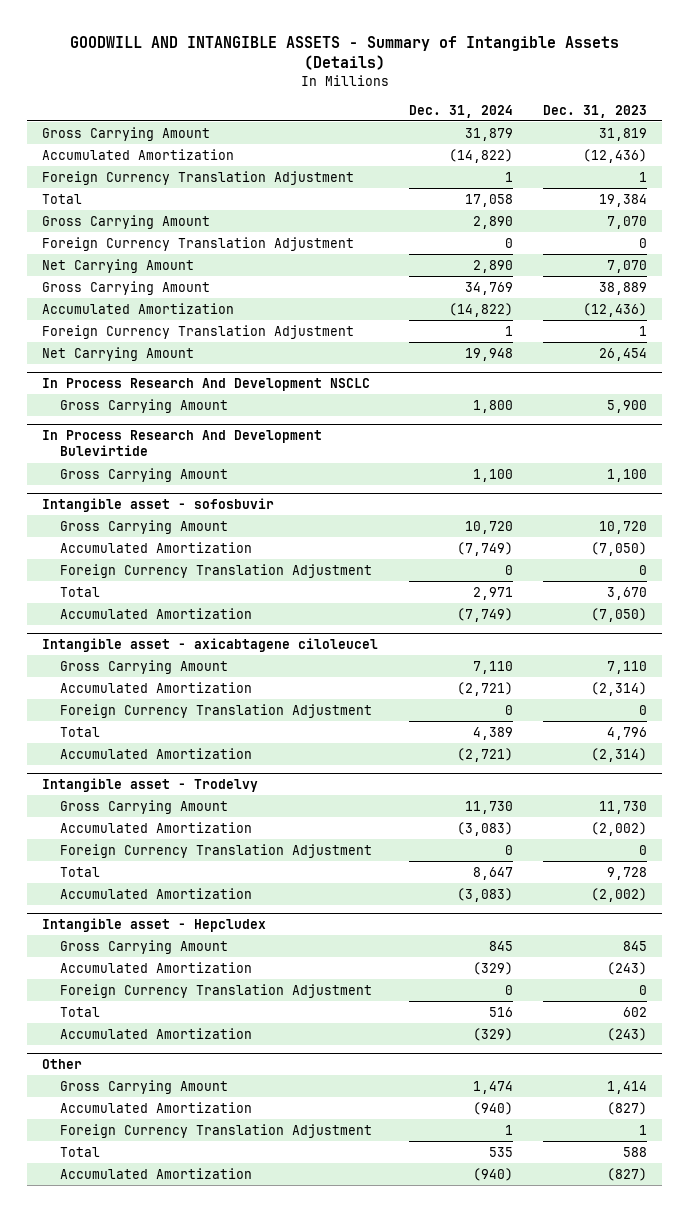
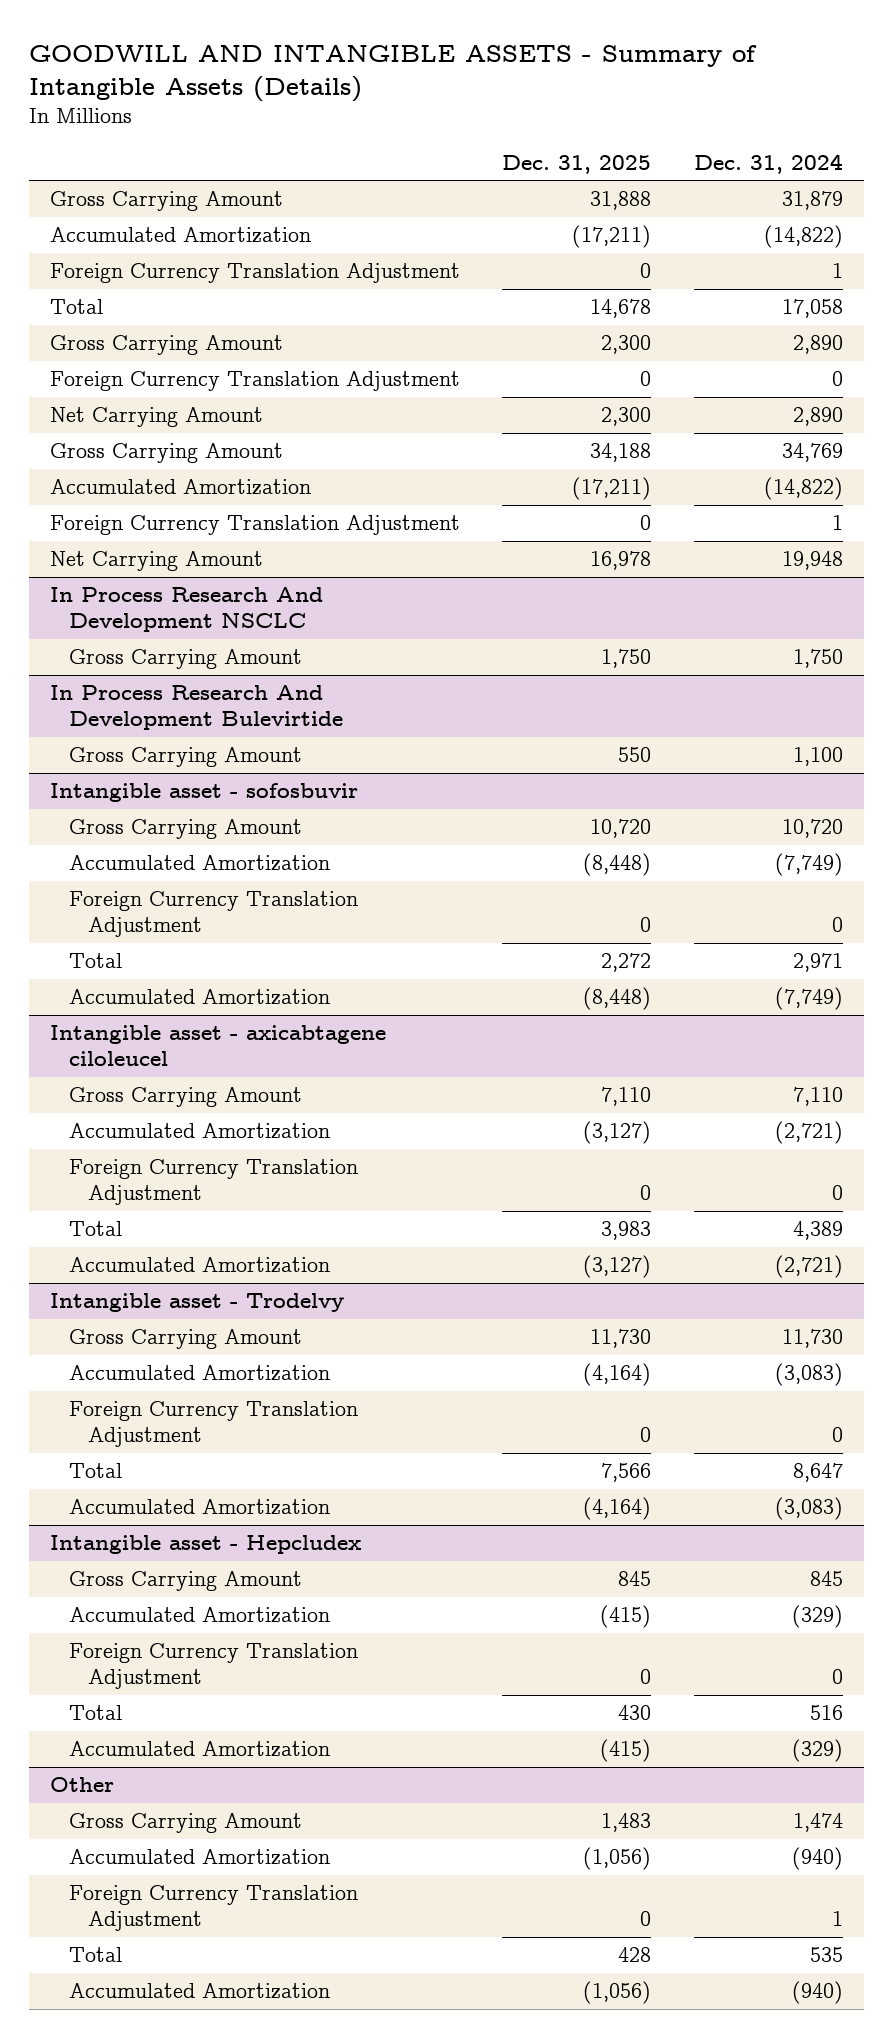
- | Dec. 31, 2024 | Dec. 31, 2023
+ | Dec. 31, 2025 | Dec. 31, 2024
@ In Process Research And Development NSCLC
- Gross Carrying Amount | 1,800 | 5,900
+ Gross Carrying Amount | 1,750 | 1,750

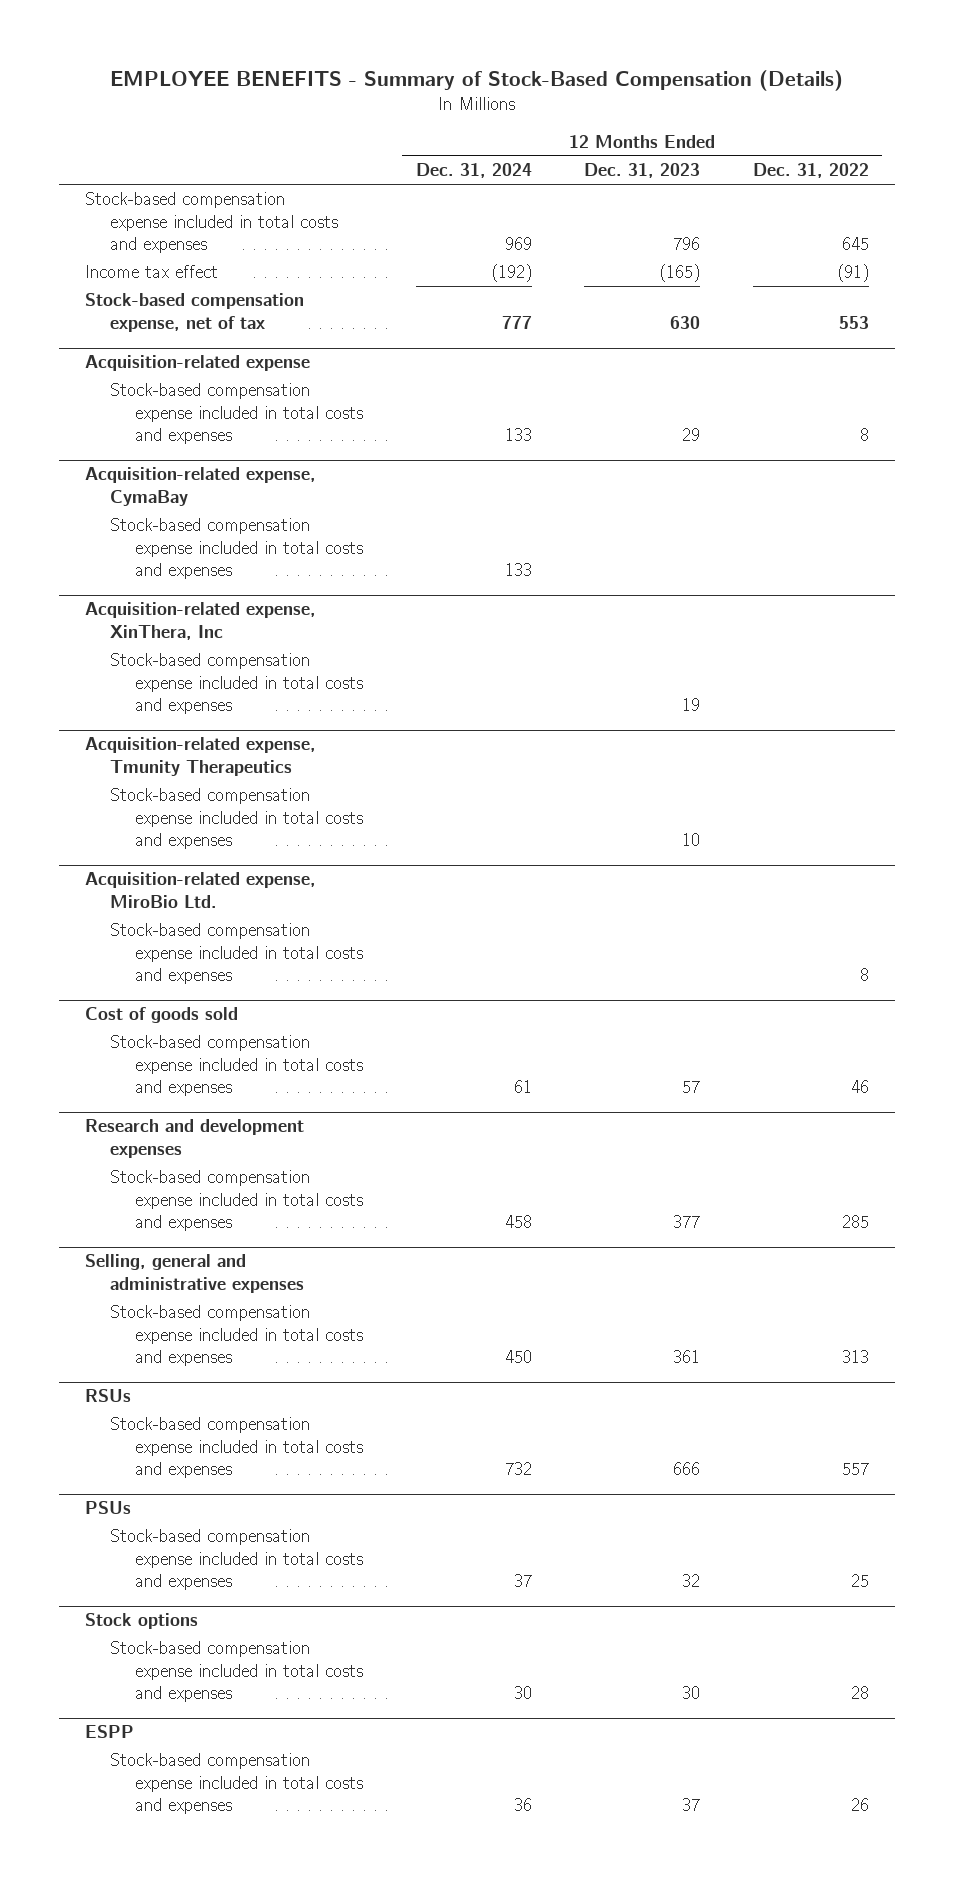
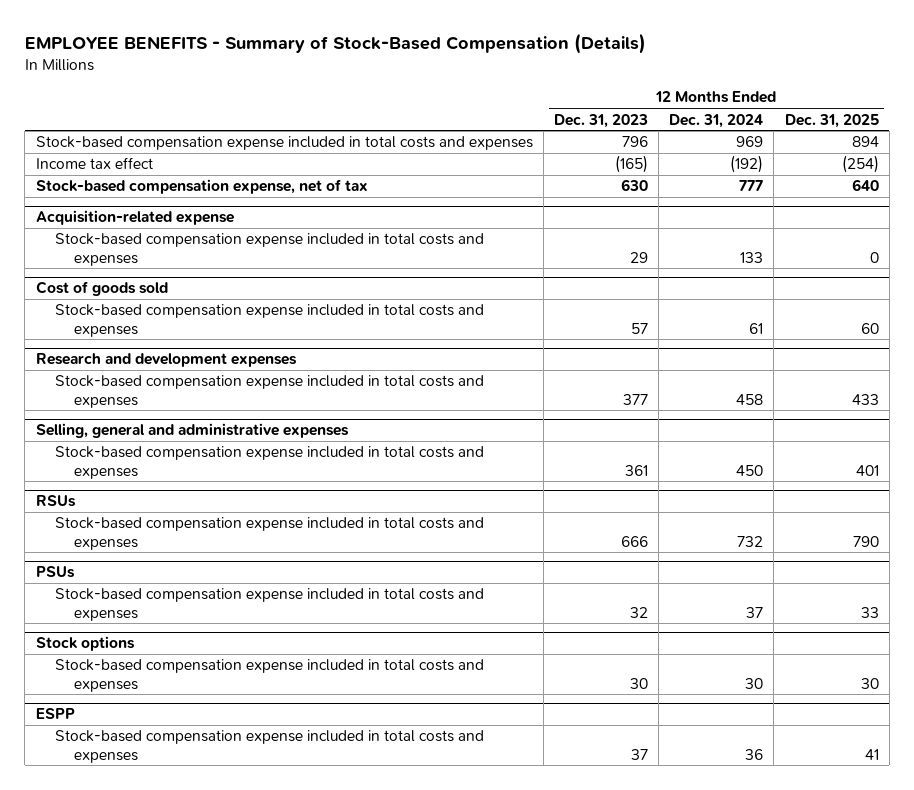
- | 12 Months Ended Dec. 31, 2024 | 12 Months Ended Dec. 31, 2023 | 12 Months Ended Dec. 31, 2022
+ | 12 Months Ended Dec. 31, 2023 | 12 Months Ended Dec. 31, 2024 | 12 Months Ended Dec. 31, 2025
- Acquisition-related expense, CymaBay
- Stock-based compensation expense included in total costs and expenses | 133 | |
- Acquisition-related expense, XinThera, Inc
- Stock-based compensation expense included in total costs and expenses | | 19 |
- Acquisition-related expense, Tmunity Therapeutics
- Stock-based compensation expense included in total costs and expenses | | 10 |
- Acquisition-related expense, MiroBio Ltd.
- Stock-based compensation expense included in total costs and expenses | | | 8

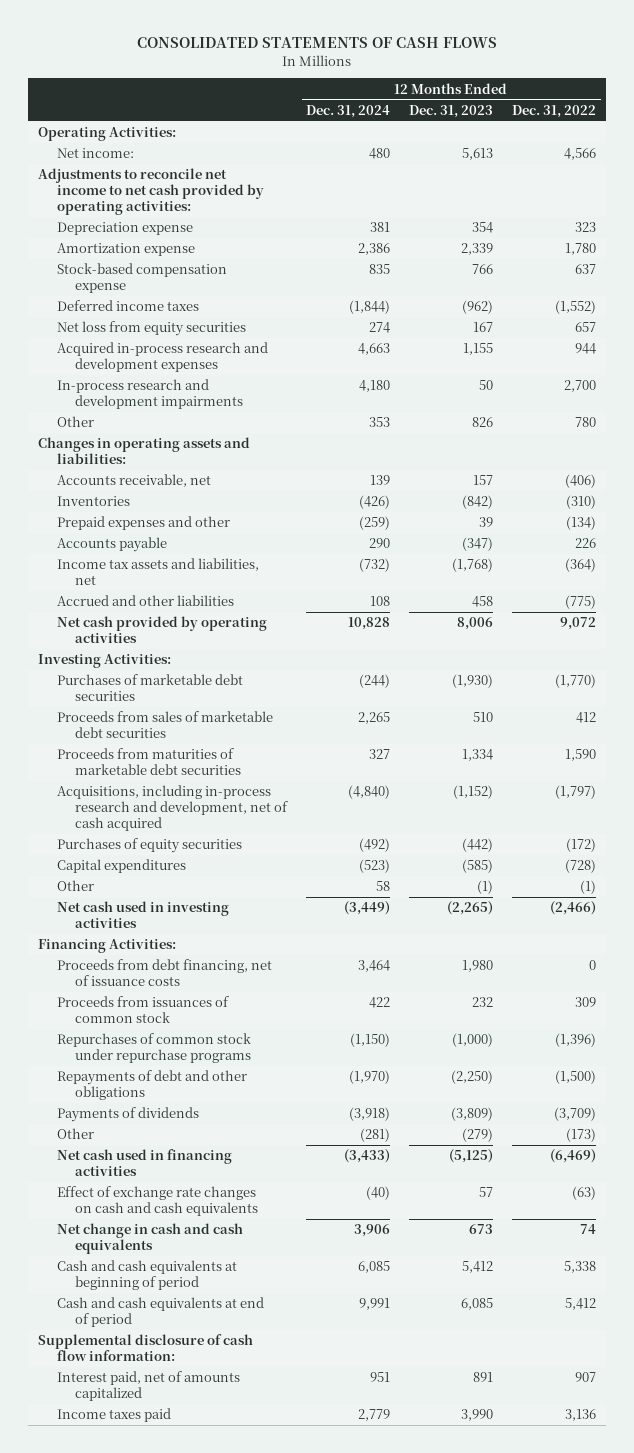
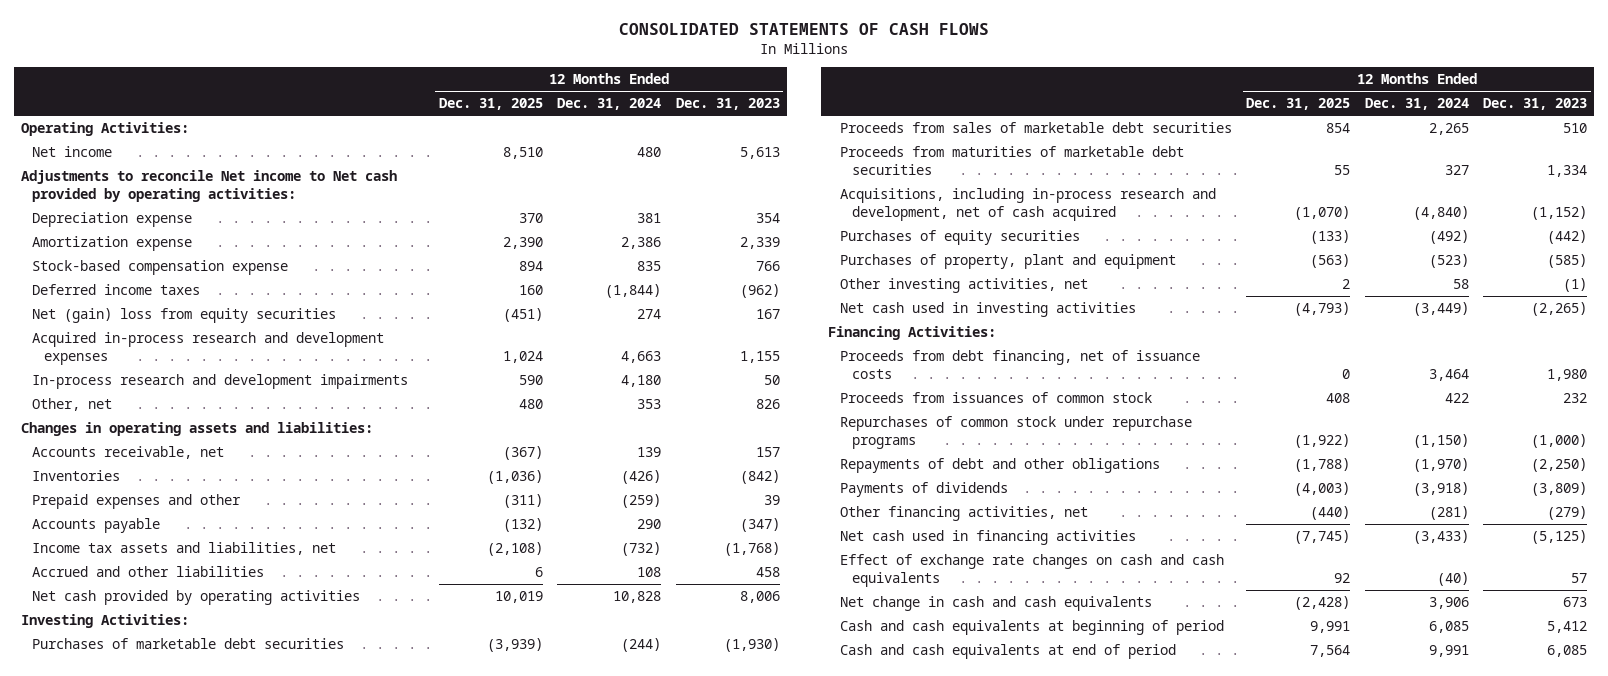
- | 12 Months Ended Dec. 31, 2024 | 12 Months Ended Dec. 31, 2023 | 12 Months Ended Dec. 31, 2022
+ | 12 Months Ended Dec. 31, 2025 | 12 Months Ended Dec. 31, 2024 | 12 Months Ended Dec. 31, 2023
- Net income: | 480 | 5,613 | 4,566
- Adjustments to reconcile net income to net cash provided by operating activities:
+ Net income | 8,510 | 480 | 5,613
+ Adjustments to reconcile Net income to Net cash provided by operating activities:
- Net loss from equity securities | 274 | 167 | 657
+ Net (gain) loss from equity securities | (451) | 274 | 167
- Other | 353 | 826 | 780
+ Other, net | 480 | 353 | 826
- Capital expenditures | (523) | (585) | (728)
- Other | 58 | (1) | (1)
+ Purchases of property, plant and equipment | (563) | (523) | (585)
+ Other investing activities, net | 2 | 58 | (1)
- Other | (281) | (279) | (173)
+ Other financing activities, net | (440) | (281) | (279)
- Supplemental disclosure of cash flow information:
- Interest paid, net of amounts capitalized | 951 | 891 | 907
- Income taxes paid | 2,779 | 3,990 | 3,136

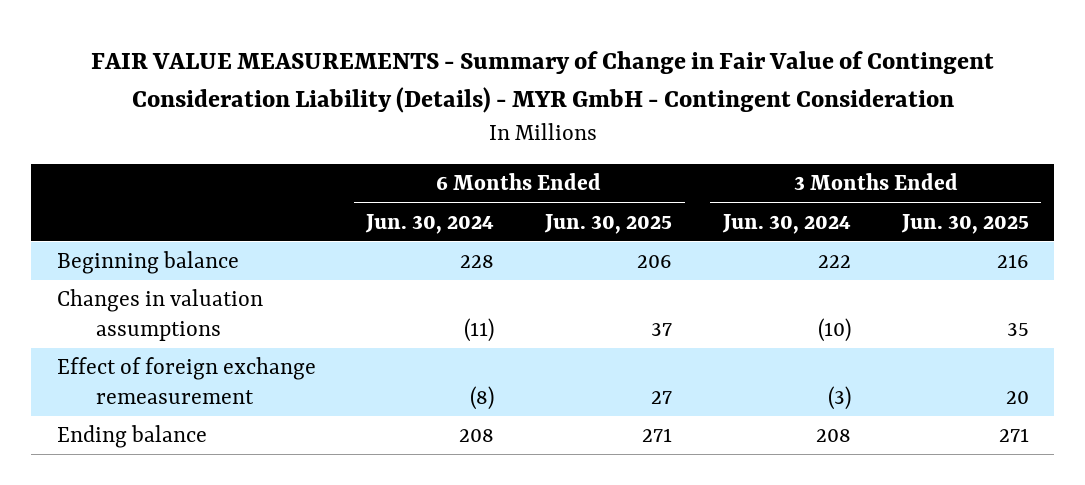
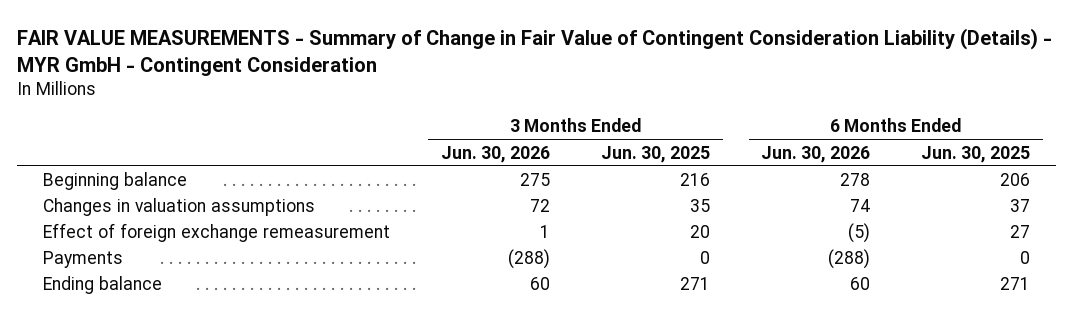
- | 6 Months Ended Jun. 30, 2024 | 6 Months Ended Jun. 30, 2025 | 3 Months Ended Jun. 30, 2024 | 3 Months Ended Jun. 30, 2025
+ | 3 Months Ended Jun. 30, 2026 | 3 Months Ended Jun. 30, 2025 | 6 Months Ended Jun. 30, 2026 | 6 Months Ended Jun. 30, 2025
+ Payments | (288) | 0 | (288) | 0

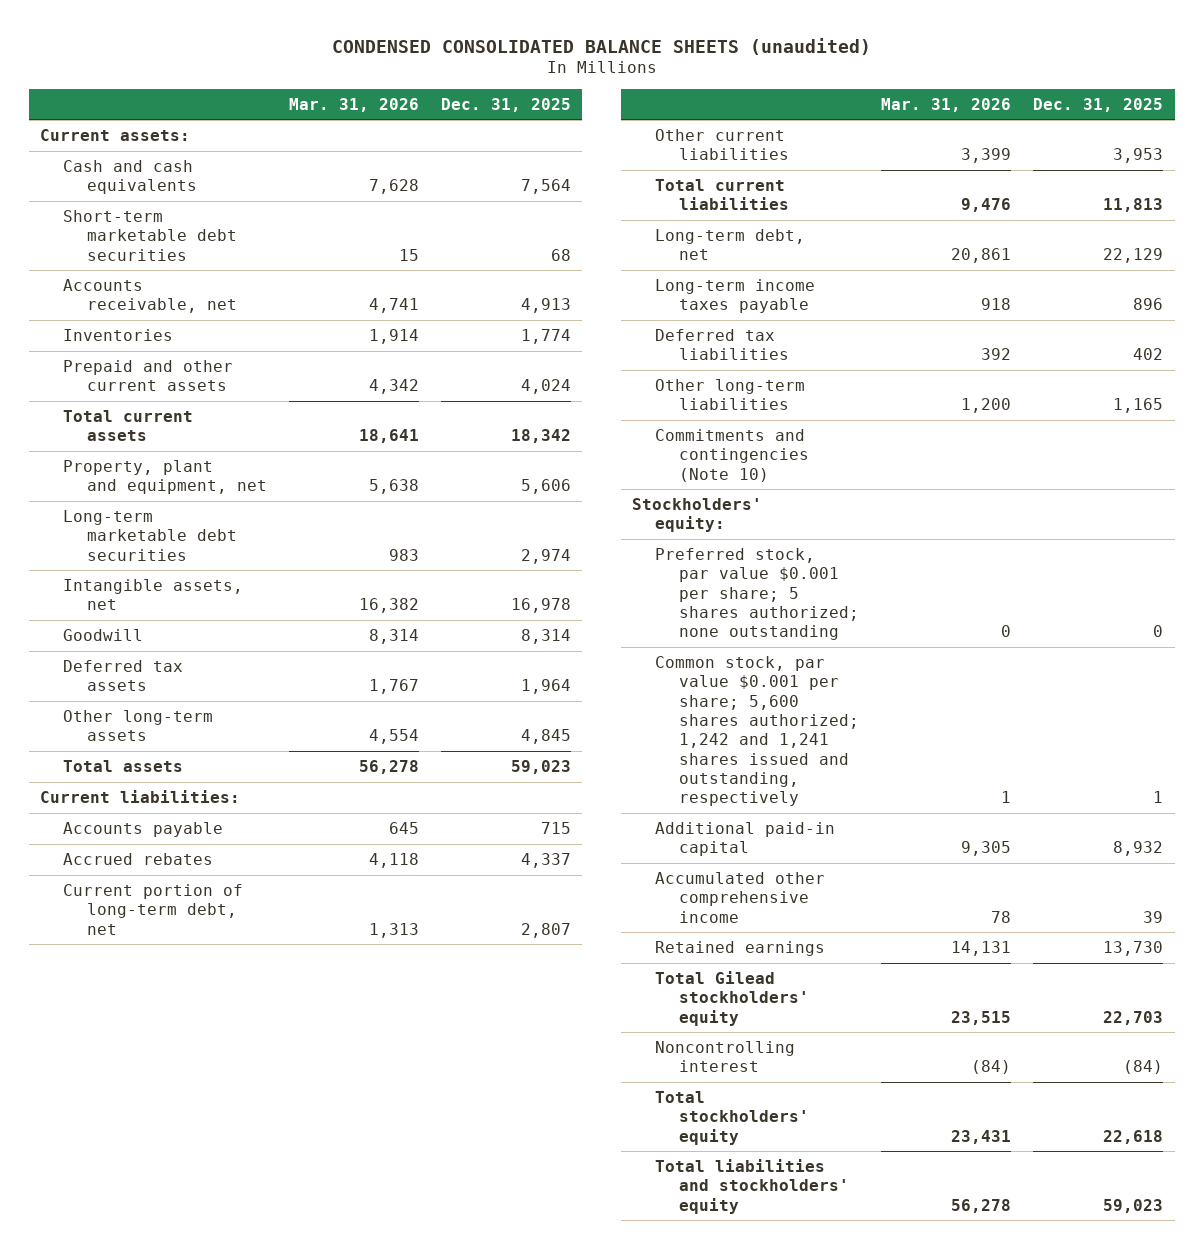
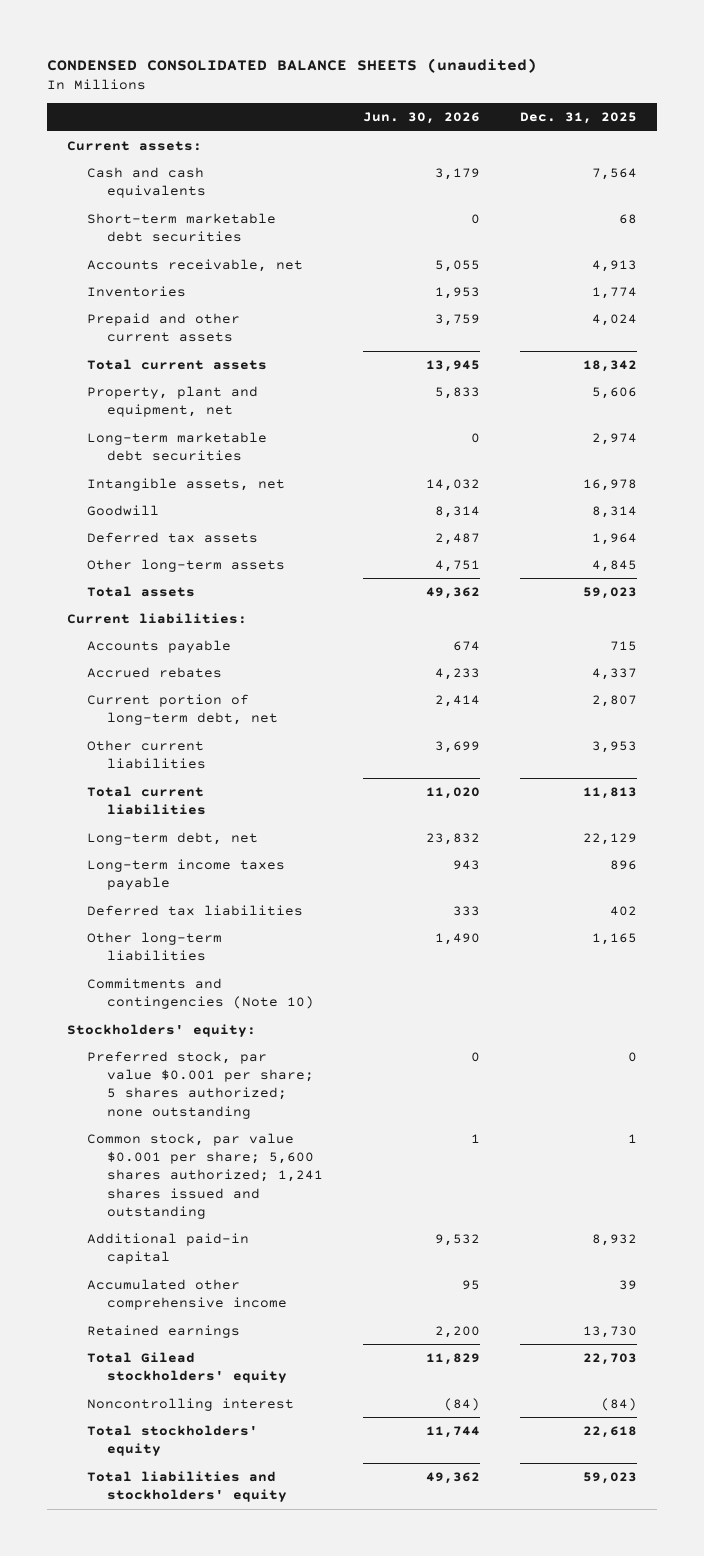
- | Mar. 31, 2026 | Dec. 31, 2025
+ | Jun. 30, 2026 | Dec. 31, 2025
- Common stock, par value $0.001 per share; 5,600 shares authorized; 1,242 and 1,241 shares issued and outstanding, respectively | 1 | 1
+ Common stock, par value $0.001 per share; 5,600 shares authorized; 1,241 shares issued and outstanding | 1 | 1

